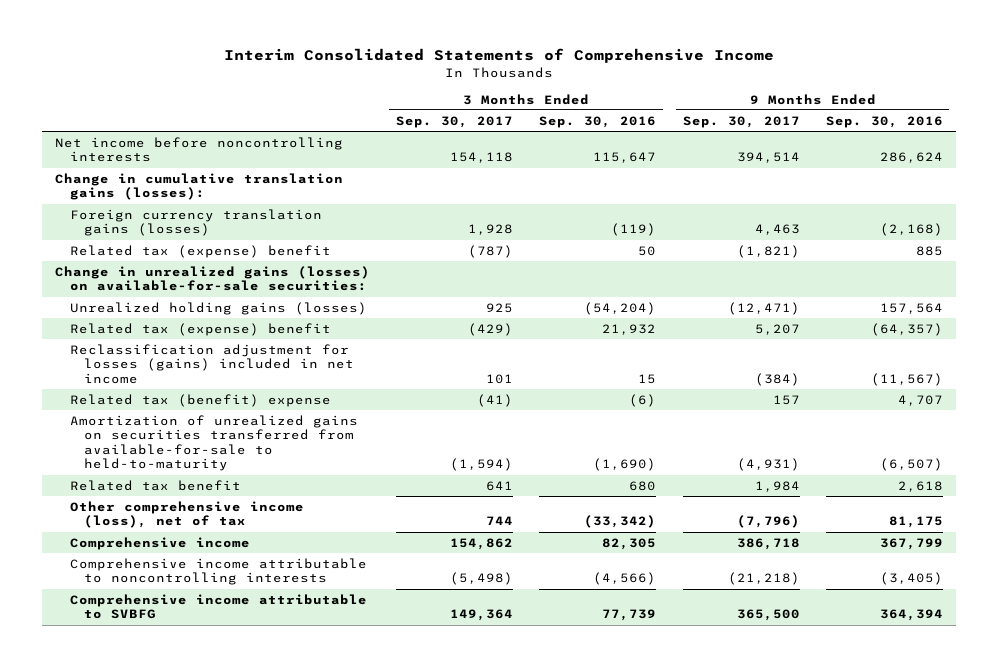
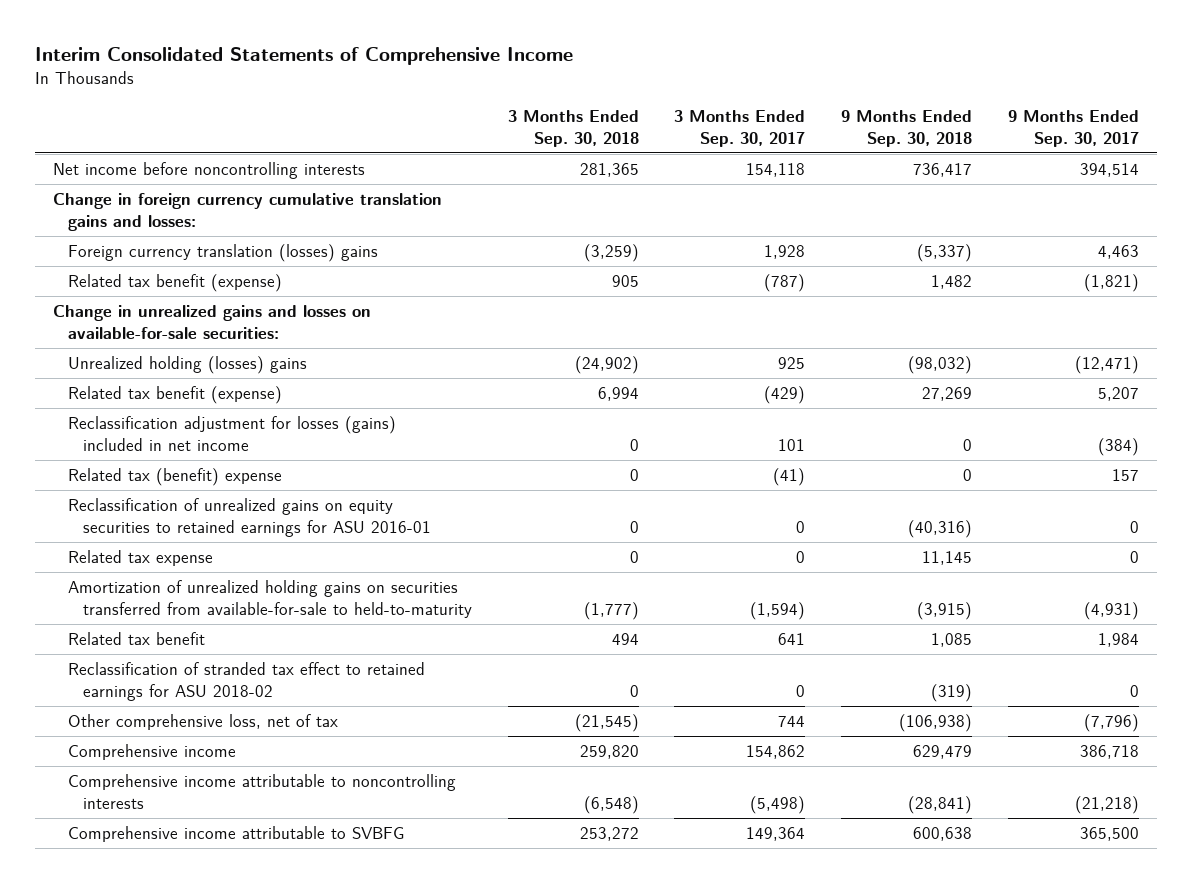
- | 3 Months Ended Sep. 30, 2017 | 3 Months Ended Sep. 30, 2016 | 9 Months Ended Sep. 30, 2017 | 9 Months Ended Sep. 30, 2016
+ | 3 Months Ended Sep. 30, 2018 | 3 Months Ended Sep. 30, 2017 | 9 Months Ended Sep. 30, 2018 | 9 Months Ended Sep. 30, 2017
- Change in cumulative translation gains (losses):
- Foreign currency translation gains (losses) | 1,928 | (119) | 4,463 | (2,168)
- Related tax (expense) benefit | (787) | 50 | (1,821) | 885
- Change in unrealized gains (losses) on available-for-sale securities:
- Unrealized holding gains (losses) | 925 | (54,204) | (12,471) | 157,564
- Related tax (expense) benefit | (429) | 21,932 | 5,207 | (64,357)
+ Change in foreign currency cumulative translation gains and losses:
+ Foreign currency translation (losses) gains | (3,259) | 1,928 | (5,337) | 4,463
+ Related tax benefit (expense) | 905 | (787) | 1,482 | (1,821)
+ Change in unrealized gains and losses on available-for-sale securities:
+ Unrealized holding (losses) gains | (24,902) | 925 | (98,032) | (12,471)
+ Related tax benefit (expense) | 6,994 | (429) | 27,269 | 5,207
- Amortization of unrealized gains on securities transferred from available-for-sale to held-to-maturity | (1,594) | (1,690) | (4,931) | (6,507)
+ Reclassification of unrealized gains on equity securities to retained earnings for ASU 2016-01 | 0 | 0 | (40,316) | 0
+ Related tax expense | 0 | 0 | 11,145 | 0
+ Amortization of unrealized holding gains on securities transferred from available-for-sale to held-to-maturity | (1,777) | (1,594) | (3,915) | (4,931)
- Other comprehensive income (loss), net of tax | 744 | (33,342) | (7,796) | 81,175
+ Reclassification of stranded tax effect to retained earnings for ASU 2018-02 | 0 | 0 | (319) | 0
+ Other comprehensive loss, net of tax | (21,545) | 744 | (106,938) | (7,796)

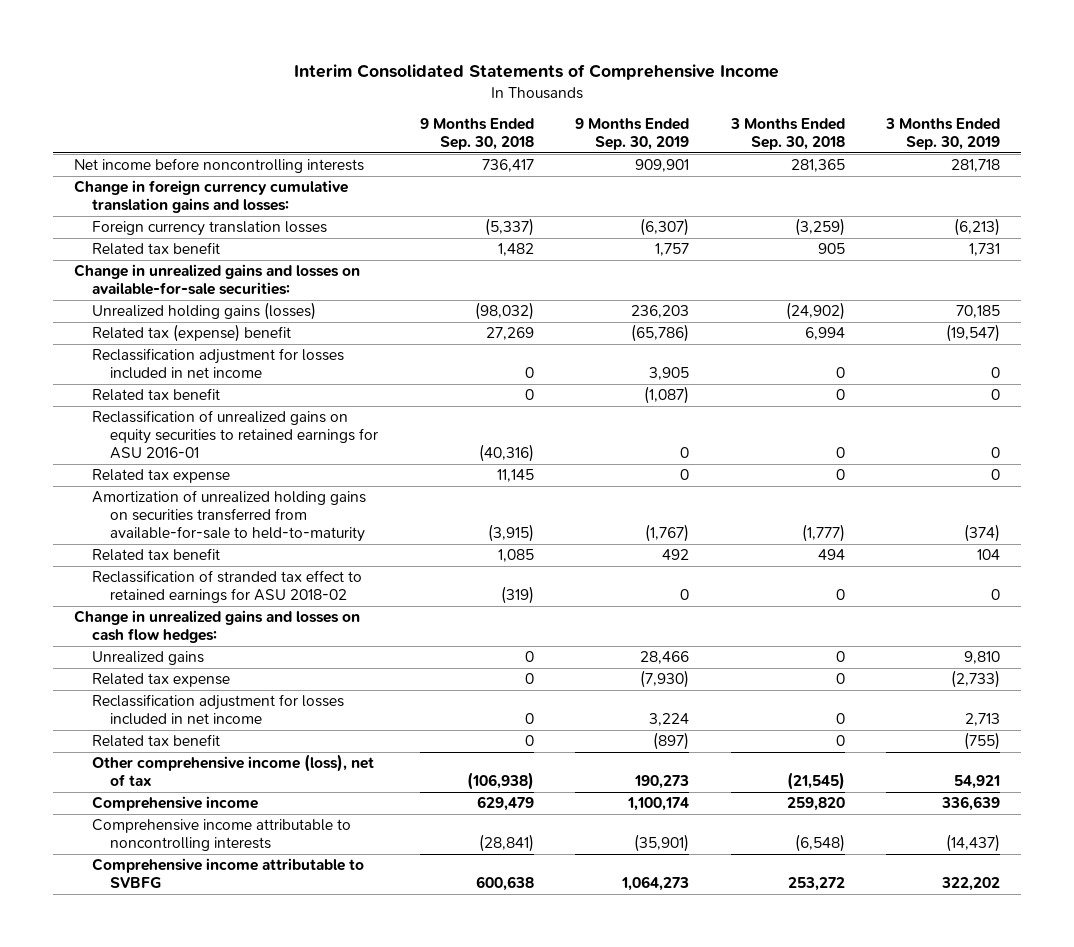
- | 3 Months Ended Sep. 30, 2018 | 3 Months Ended Sep. 30, 2017 | 9 Months Ended Sep. 30, 2018 | 9 Months Ended Sep. 30, 2017
+ | 9 Months Ended Sep. 30, 2018 | 9 Months Ended Sep. 30, 2019 | 3 Months Ended Sep. 30, 2018 | 3 Months Ended Sep. 30, 2019
- Foreign currency translation (losses) gains | (3,259) | 1,928 | (5,337) | 4,463
- Related tax benefit (expense) | 905 | (787) | 1,482 | (1,821)
+ Foreign currency translation losses | (5,337) | (6,307) | (3,259) | (6,213)
+ Related tax benefit | 1,482 | 1,757 | 905 | 1,731
- Unrealized holding (losses) gains | (24,902) | 925 | (98,032) | (12,471)
- Related tax benefit (expense) | 6,994 | (429) | 27,269 | 5,207
- Reclassification adjustment for losses (gains) included in net income | 0 | 101 | 0 | (384)
- Related tax (benefit) expense | 0 | (41) | 0 | 157
+ Unrealized holding gains (losses) | (98,032) | 236,203 | (24,902) | 70,185
+ Related tax (expense) benefit | 27,269 | (65,786) | 6,994 | (19,547)
+ Reclassification adjustment for losses included in net income | 0 | 3,905 | 0 | 0
+ Related tax benefit | 0 | (1,087) | 0 | 0
- Other comprehensive loss, net of tax | (21,545) | 744 | (106,938) | (7,796)
+ Change in unrealized gains and losses on cash flow hedges:
+ Unrealized gains | 0 | 28,466 | 0 | 9,810
+ Related tax expense | 0 | (7,930) | 0 | (2,733)
+ Reclassification adjustment for losses included in net income | 0 | 3,224 | 0 | 2,713
+ Related tax benefit | 0 | (897) | 0 | (755)
+ Other comprehensive income (loss), net of tax | (106,938) | 190,273 | (21,545) | 54,921

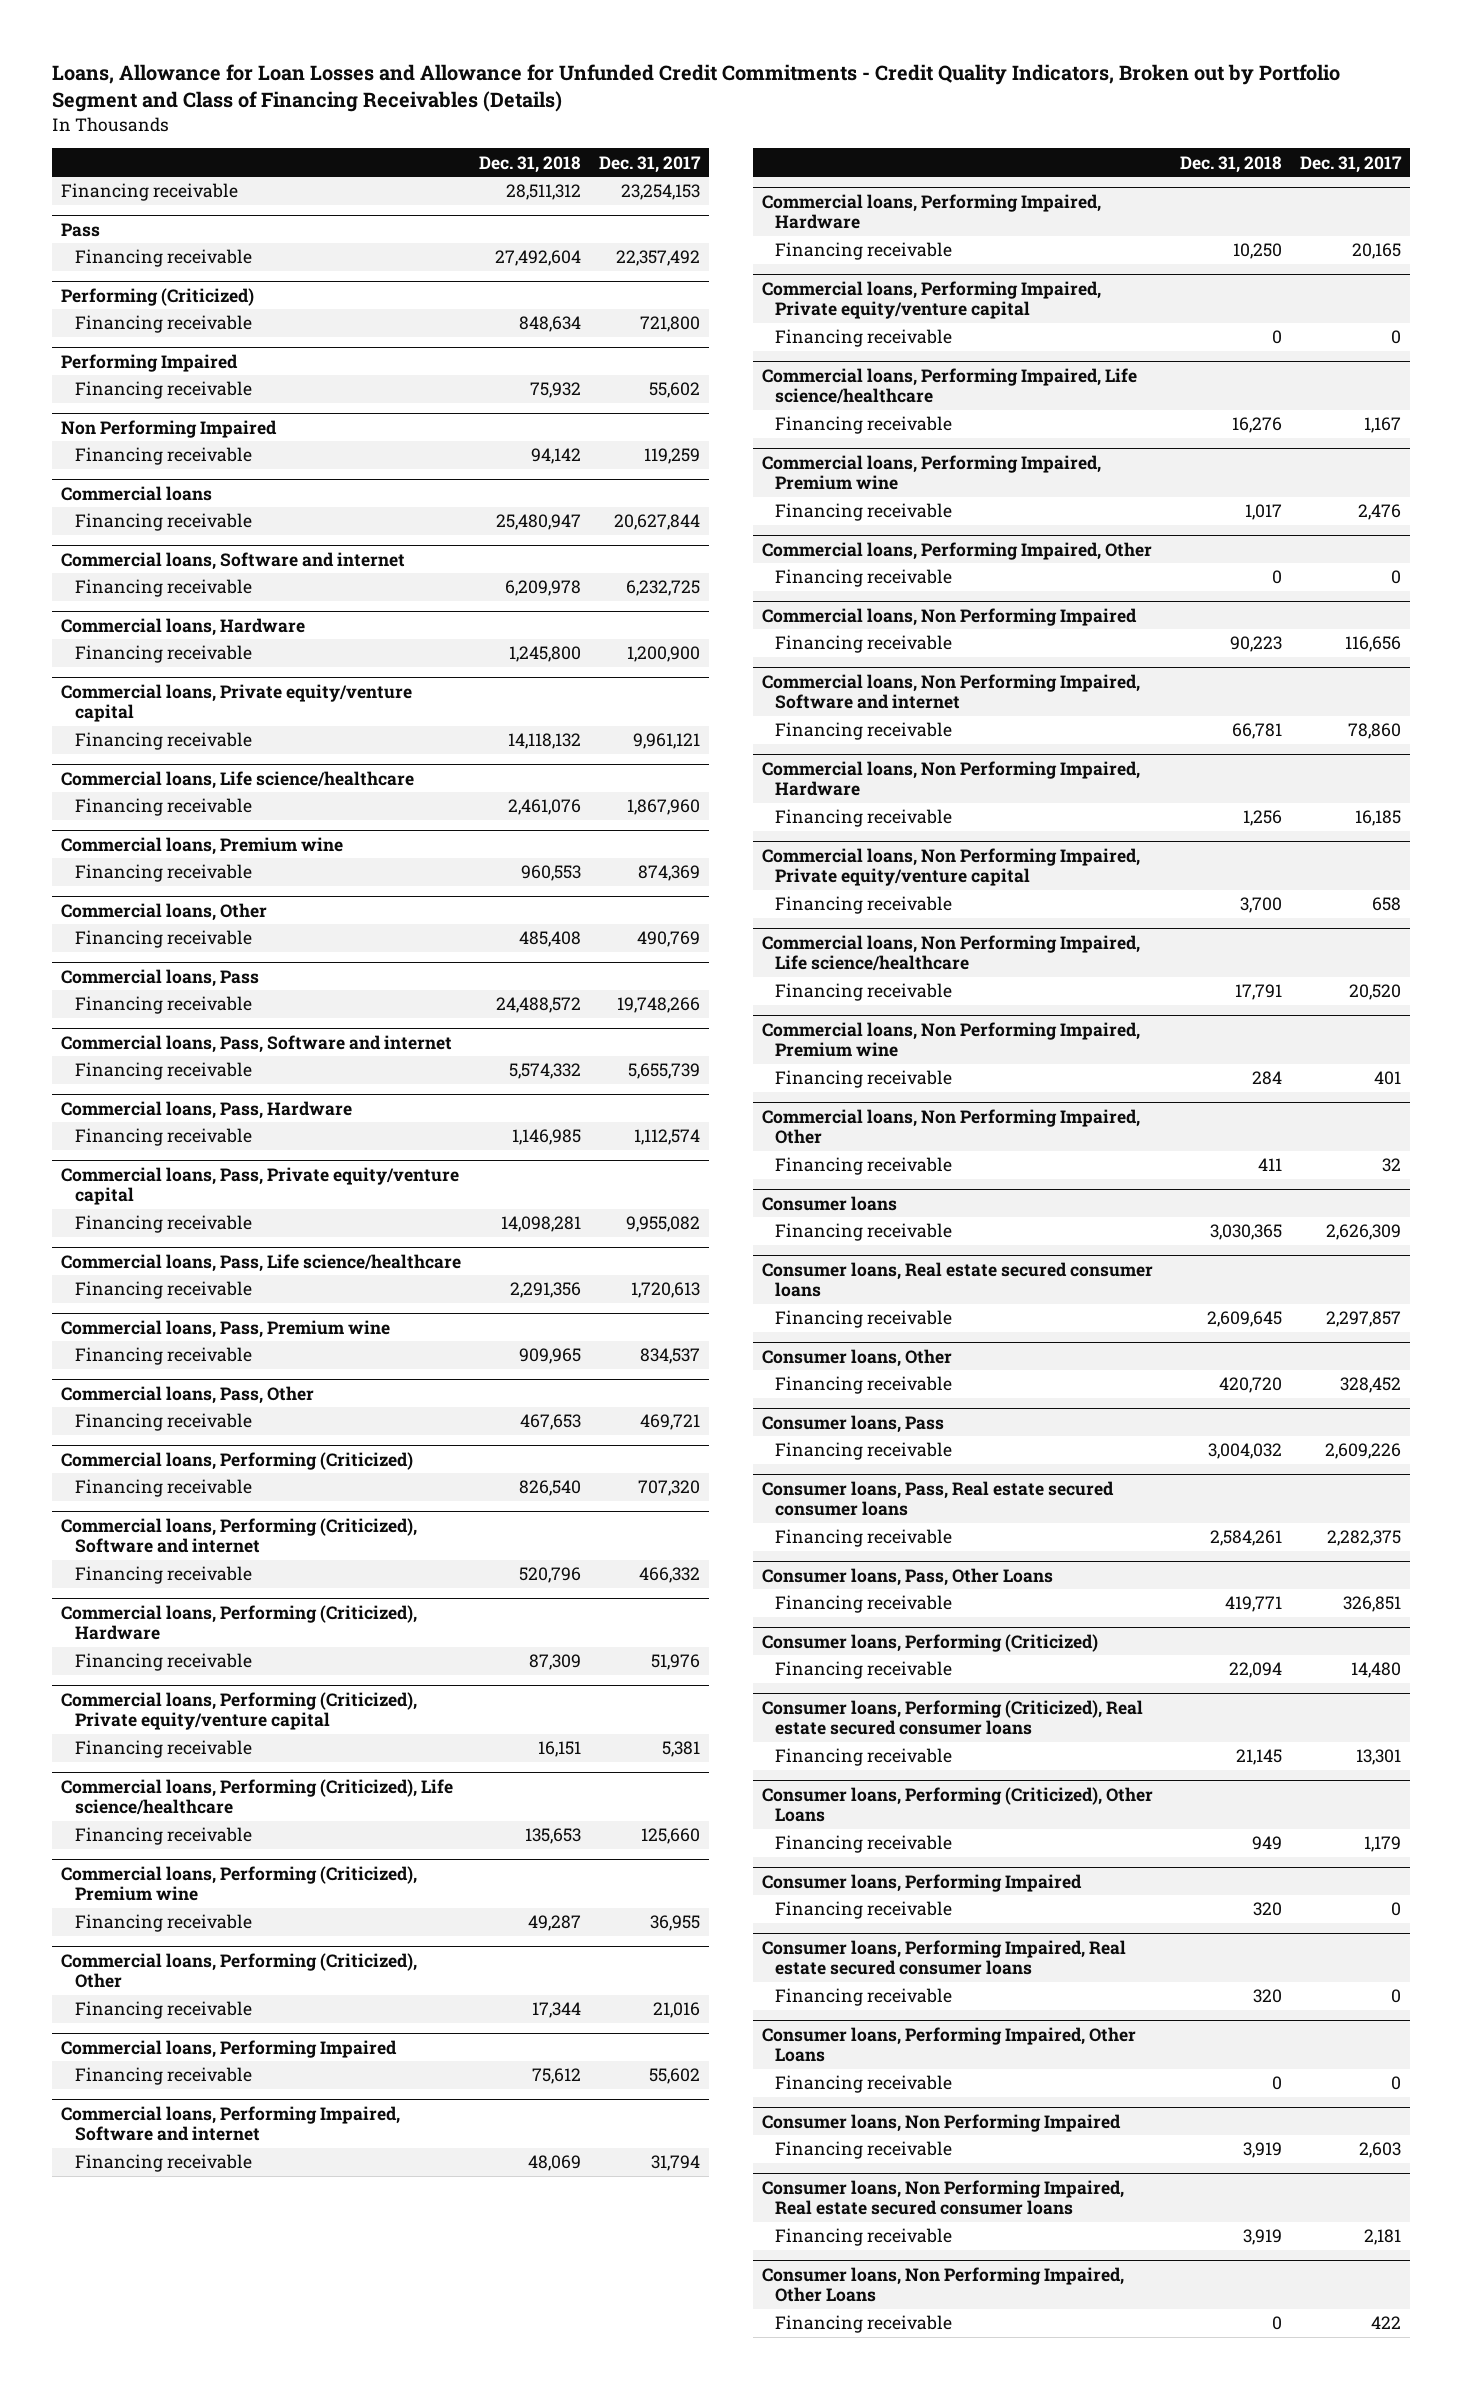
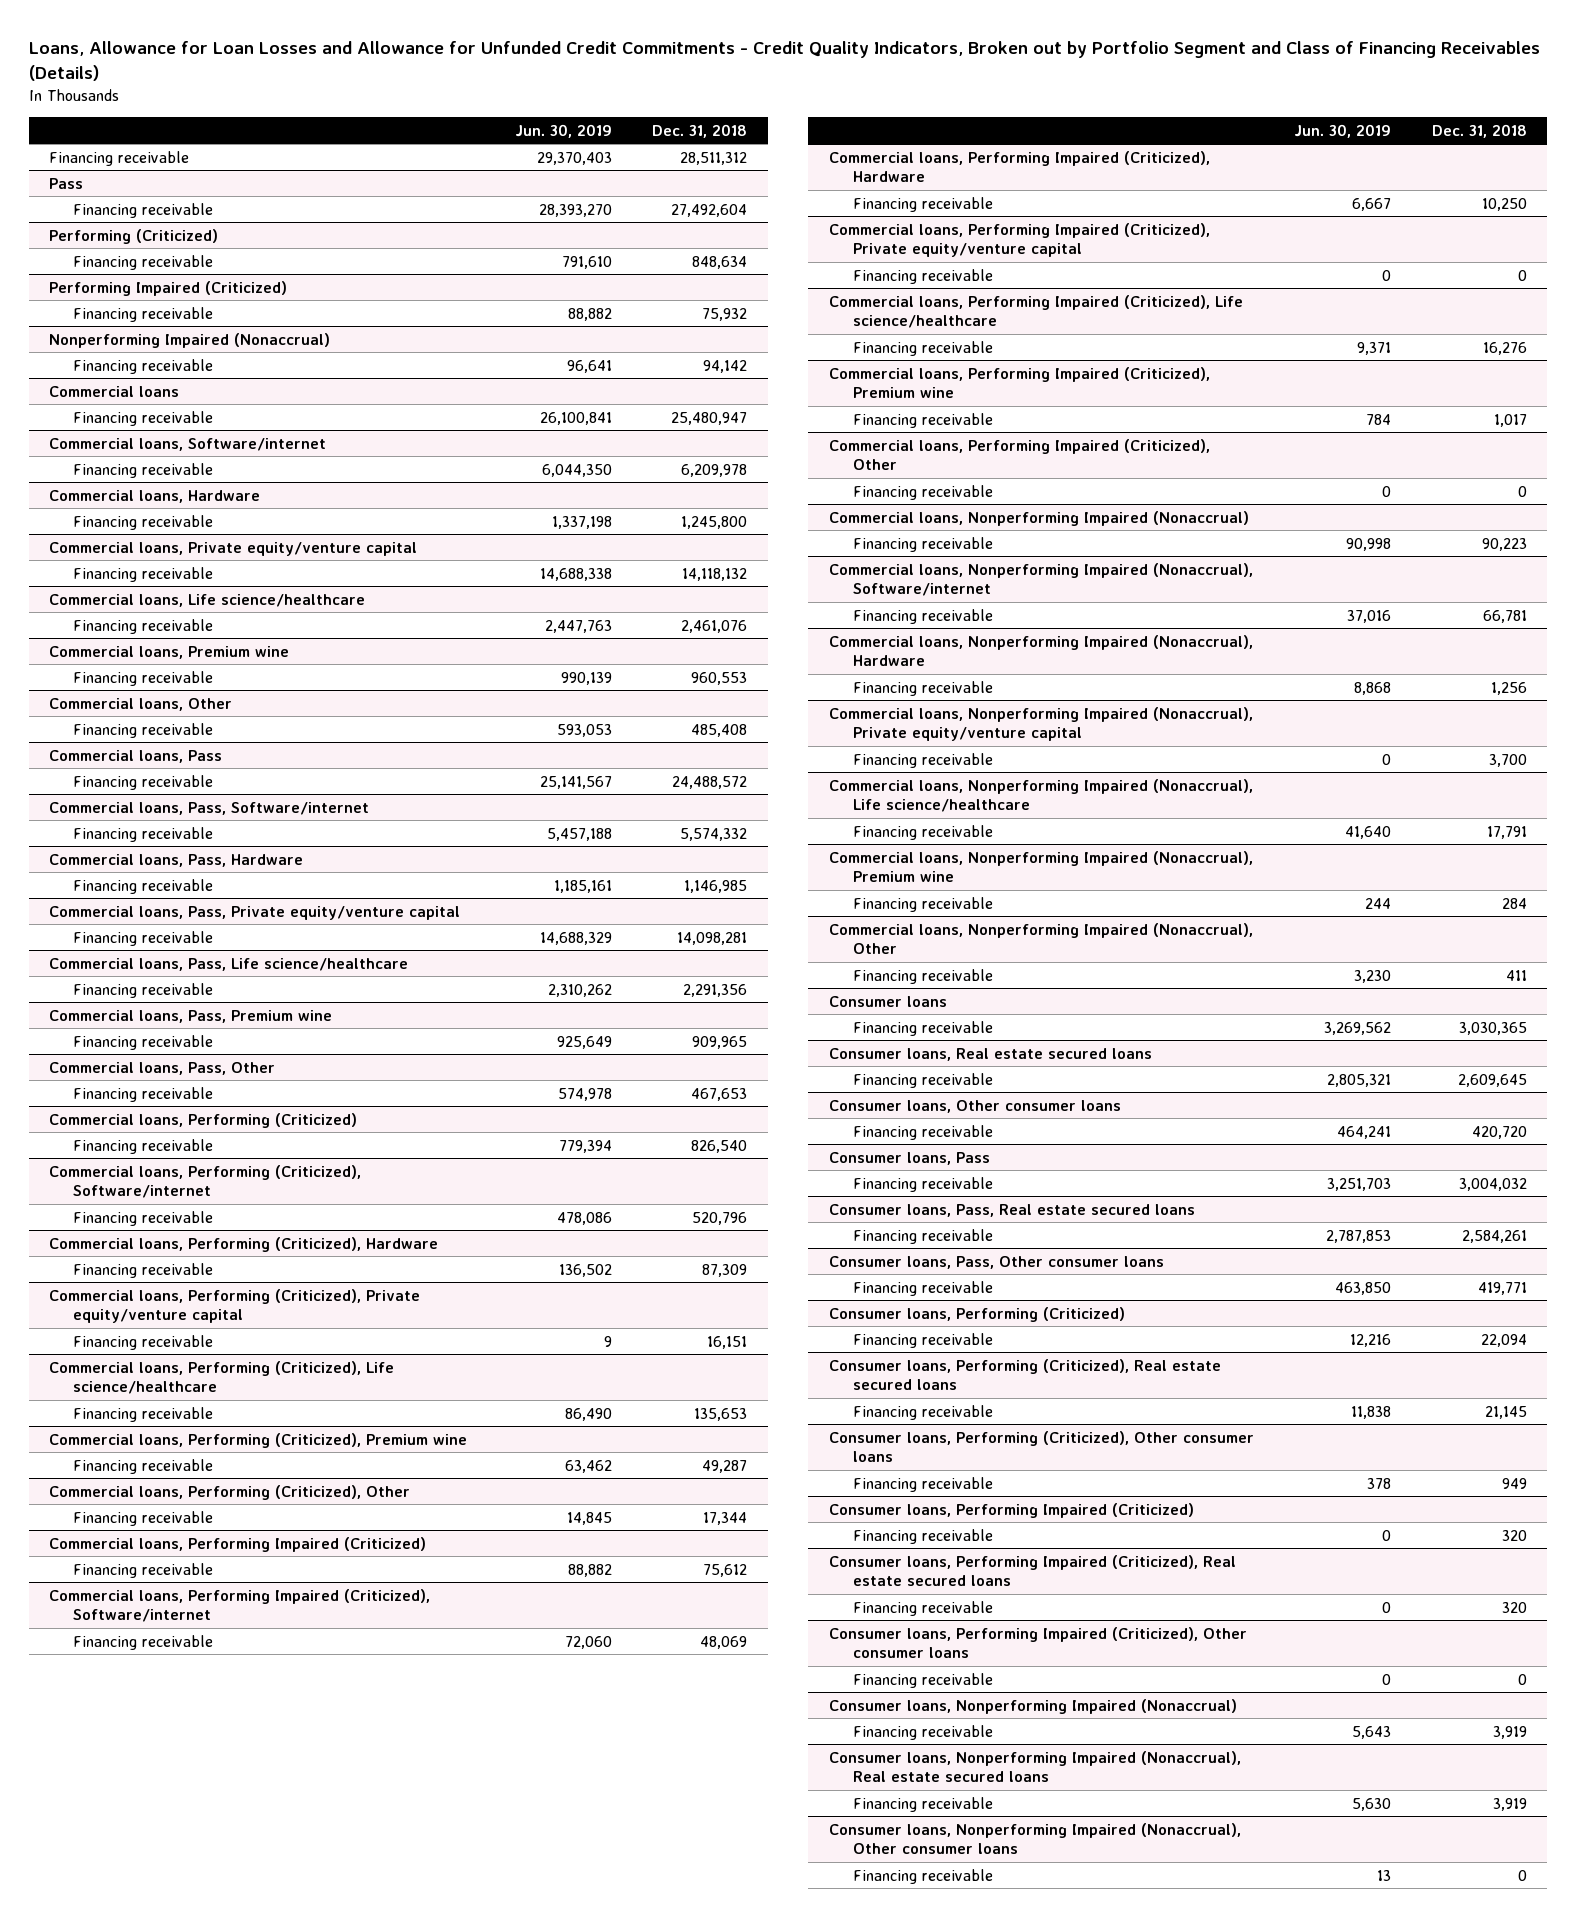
- | Dec. 31, 2018 | Dec. 31, 2017
+ | Jun. 30, 2019 | Dec. 31, 2018
- Performing Impaired
+ Performing Impaired (Criticized)
- Non Performing Impaired
+ Nonperforming Impaired (Nonaccrual)
- Commercial loans, Software and internet
+ Commercial loans, Software/internet
- Commercial loans, Pass, Software and internet
+ Commercial loans, Pass, Software/internet
- Commercial loans, Performing (Criticized), Software and internet
+ Commercial loans, Performing (Criticized), Software/internet
- Commercial loans, Performing Impaired
+ Commercial loans, Performing Impaired (Criticized)
- Commercial loans, Performing Impaired, Software and internet
+ Commercial loans, Performing Impaired (Criticized), Software/internet
- Commercial loans, Performing Impaired, Hardware
+ Commercial loans, Performing Impaired (Criticized), Hardware
- Commercial loans, Performing Impaired, Private equity/venture capital
+ Commercial loans, Performing Impaired (Criticized), Private equity/venture capital
- Commercial loans, Performing Impaired, Life science/healthcare
+ Commercial loans, Performing Impaired (Criticized), Life science/healthcare
- Commercial loans, Performing Impaired, Premium wine
+ Commercial loans, Performing Impaired (Criticized), Premium wine
- Commercial loans, Performing Impaired, Other
+ Commercial loans, Performing Impaired (Criticized), Other
- Commercial loans, Non Performing Impaired
+ Commercial loans, Nonperforming Impaired (Nonaccrual)
- Commercial loans, Non Performing Impaired, Software and internet
+ Commercial loans, Nonperforming Impaired (Nonaccrual), Software/internet
- Commercial loans, Non Performing Impaired, Hardware
+ Commercial loans, Nonperforming Impaired (Nonaccrual), Hardware
- Commercial loans, Non Performing Impaired, Private equity/venture capital
+ Commercial loans, Nonperforming Impaired (Nonaccrual), Private equity/venture capital
- Commercial loans, Non Performing Impaired, Life science/healthcare
+ Commercial loans, Nonperforming Impaired (Nonaccrual), Life science/healthcare
- Commercial loans, Non Performing Impaired, Premium wine
+ Commercial loans, Nonperforming Impaired (Nonaccrual), Premium wine
- Commercial loans, Non Performing Impaired, Other
+ Commercial loans, Nonperforming Impaired (Nonaccrual), Other
- Consumer loans, Real estate secured consumer loans
+ Consumer loans, Real estate secured loans
- Consumer loans, Other
+ Consumer loans, Other consumer loans
- Consumer loans, Pass, Real estate secured consumer loans
+ Consumer loans, Pass, Real estate secured loans
- Consumer loans, Pass, Other Loans
+ Consumer loans, Pass, Other consumer loans
- Consumer loans, Performing (Criticized), Real estate secured consumer loans
+ Consumer loans, Performing (Criticized), Real estate secured loans
- Consumer loans, Performing (Criticized), Other Loans
+ Consumer loans, Performing (Criticized), Other consumer loans
- Consumer loans, Performing Impaired
+ Consumer loans, Performing Impaired (Criticized)
- Consumer loans, Performing Impaired, Real estate secured consumer loans
+ Consumer loans, Performing Impaired (Criticized), Real estate secured loans
- Consumer loans, Performing Impaired, Other Loans
+ Consumer loans, Performing Impaired (Criticized), Other consumer loans
- Consumer loans, Non Performing Impaired
+ Consumer loans, Nonperforming Impaired (Nonaccrual)
- Consumer loans, Non Performing Impaired, Real estate secured consumer loans
+ Consumer loans, Nonperforming Impaired (Nonaccrual), Real estate secured loans
- Consumer loans, Non Performing Impaired, Other Loans
+ Consumer loans, Nonperforming Impaired (Nonaccrual), Other consumer loans

